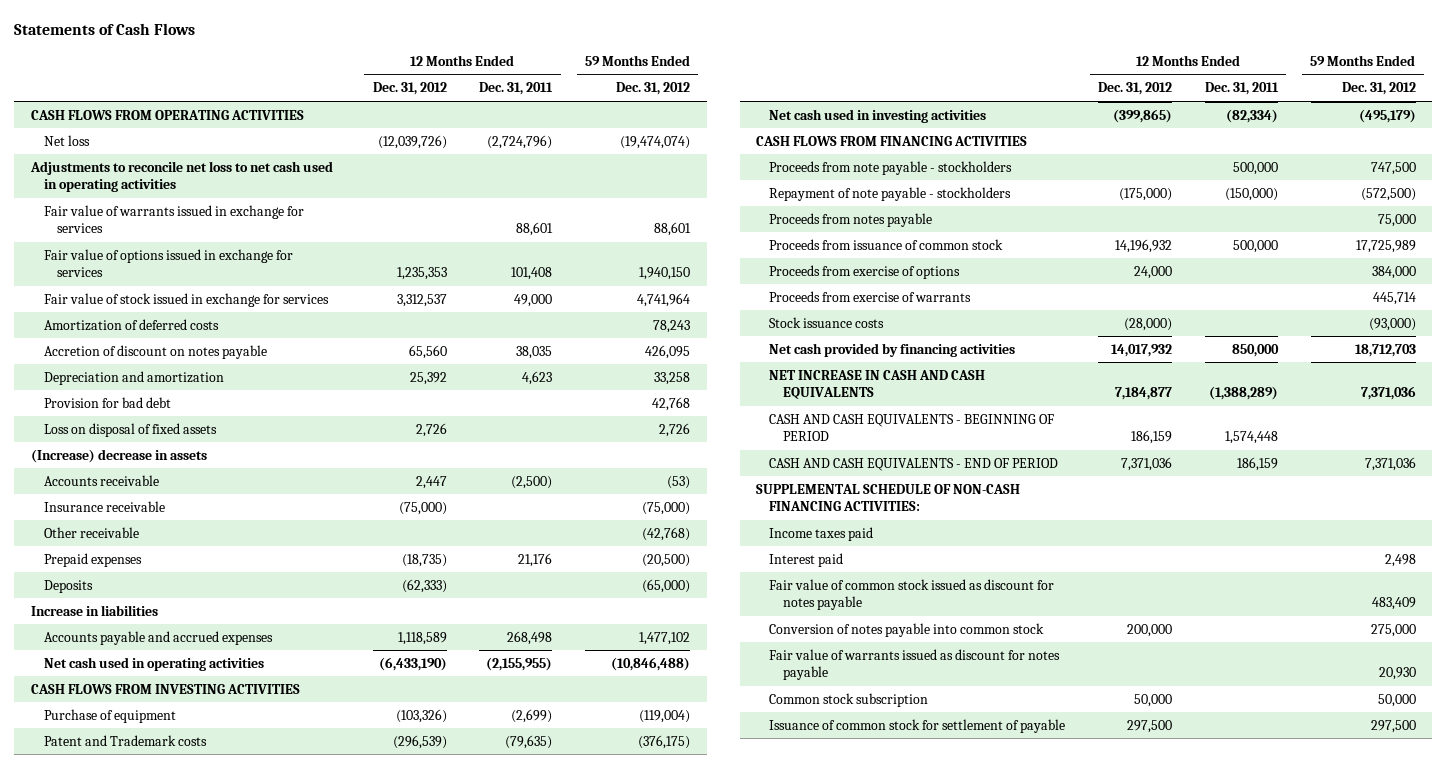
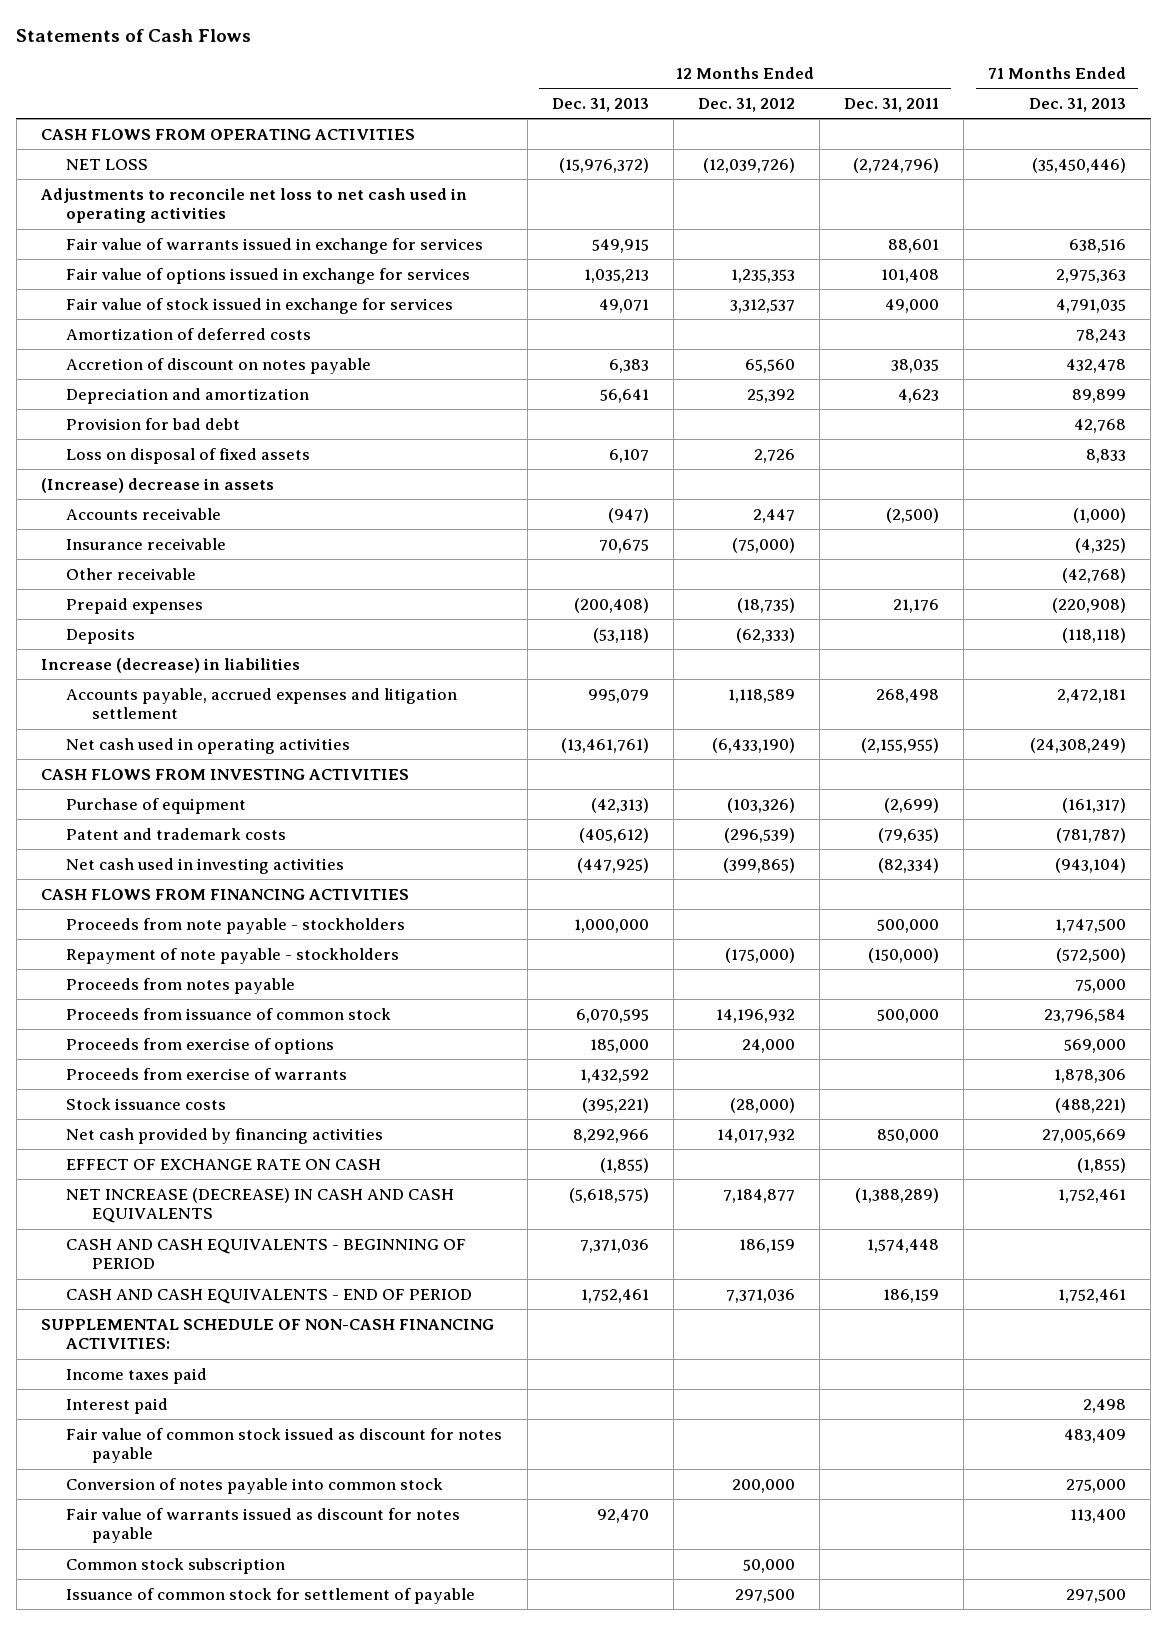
- | 12 Months Ended Dec. 31, 2012 | 12 Months Ended Dec. 31, 2011 | 59 Months Ended Dec. 31, 2012
+ | 12 Months Ended Dec. 31, 2013 | 12 Months Ended Dec. 31, 2012 | 12 Months Ended Dec. 31, 2011 | 71 Months Ended Dec. 31, 2013
- Net loss | (12,039,726) | (2,724,796) | (19,474,074)
+ NET LOSS | (15,976,372) | (12,039,726) | (2,724,796) | (35,450,446)
- Increase in liabilities
- Accounts payable and accrued expenses | 1,118,589 | 268,498 | 1,477,102
+ Increase (decrease) in liabilities
+ Accounts payable, accrued expenses and litigation settlement | 995,079 | 1,118,589 | 268,498 | 2,472,181
- Patent and Trademark costs | (296,539) | (79,635) | (376,175)
+ Patent and trademark costs | (405,612) | (296,539) | (79,635) | (781,787)
- NET INCREASE IN CASH AND CASH EQUIVALENTS | 7,184,877 | (1,388,289) | 7,371,036
+ EFFECT OF EXCHANGE RATE ON CASH | (1,855) | | | (1,855)
+ NET INCREASE (DECREASE) IN CASH AND CASH EQUIVALENTS | (5,618,575) | 7,184,877 | (1,388,289) | 1,752,461

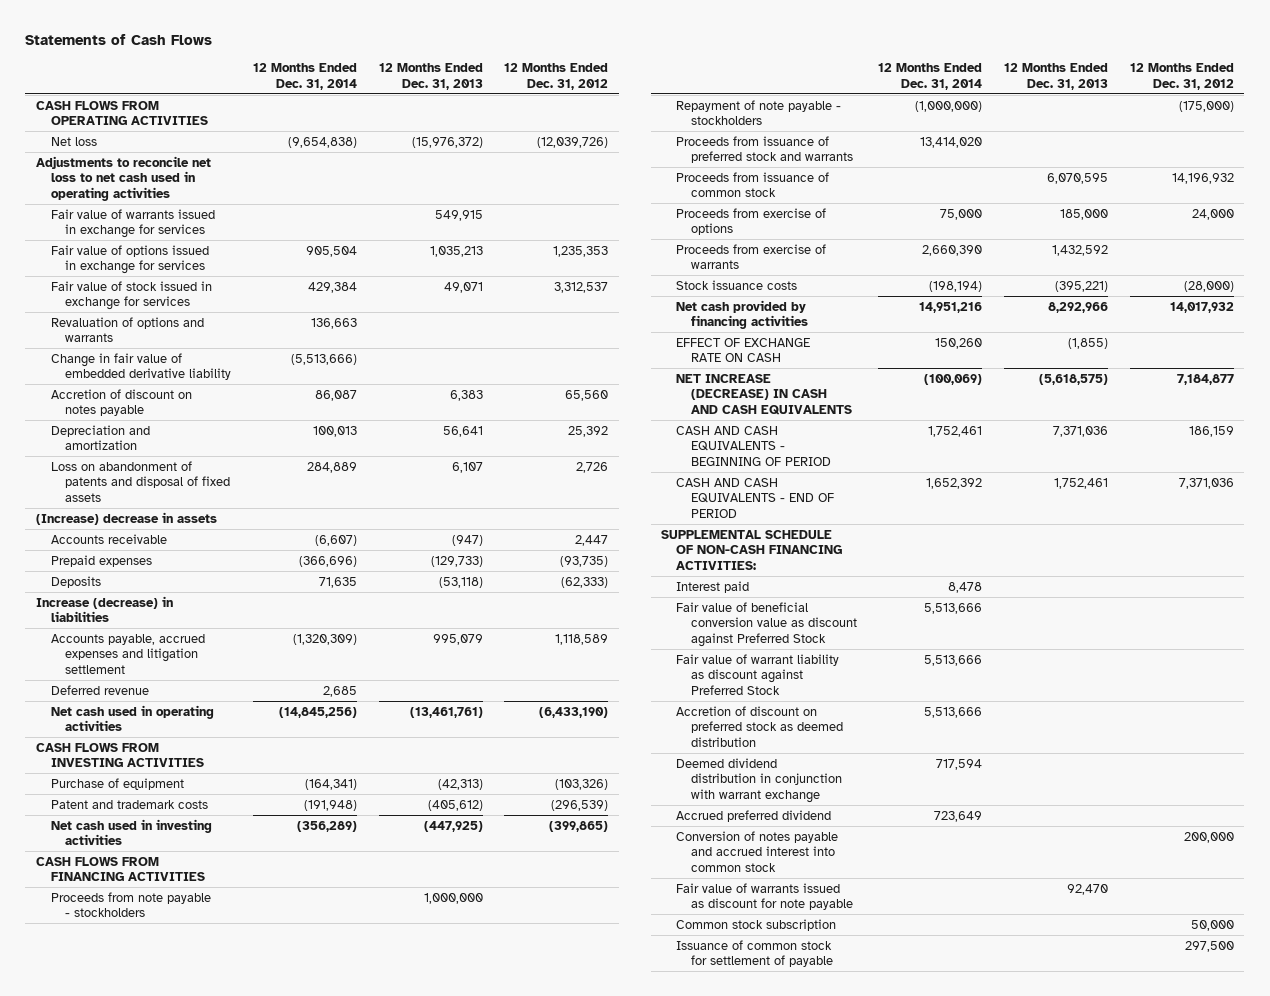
- | 12 Months Ended Dec. 31, 2013 | 12 Months Ended Dec. 31, 2012 | 12 Months Ended Dec. 31, 2011 | 71 Months Ended Dec. 31, 2013
+ | 12 Months Ended Dec. 31, 2014 | 12 Months Ended Dec. 31, 2013 | 12 Months Ended Dec. 31, 2012
- NET LOSS | (15,976,372) | (12,039,726) | (2,724,796) | (35,450,446)
+ Net loss | (9,654,838) | (15,976,372) | (12,039,726)
- Amortization of deferred costs | | | | 78,243
+ Revaluation of options and warrants | 136,663 | |
+ Change in fair value of embedded derivative liability | (5,513,666) | |
- Provision for bad debt | | | | 42,768
- Loss on disposal of fixed assets | 6,107 | 2,726 | | 8,833
+ Loss on abandonment of patents and disposal of fixed assets | 284,889 | 6,107 | 2,726
- Insurance receivable | 70,675 | (75,000) | | (4,325)
- Other receivable | | | | (42,768)
- Prepaid expenses | (200,408) | (18,735) | 21,176 | (220,908)
+ Prepaid expenses | (366,696) | (129,733) | (93,735)
+ Deferred revenue | 2,685 | |
- Proceeds from notes payable | | | | 75,000
+ Proceeds from issuance of preferred stock and warrants | 13,414,020 | |
- Income taxes paid
- Fair value of common stock issued as discount for notes payable | | | | 483,409
- Conversion of notes payable into common stock | | 200,000 | | 275,000
- Fair value of warrants issued as discount for notes payable | 92,470 | | | 113,400
+ Fair value of beneficial conversion value as discount against Preferred Stock | 5,513,666 | |
+ Fair value of warrant liability as discount against Preferred Stock | 5,513,666 | |
+ Accretion of discount on preferred stock as deemed distribution | 5,513,666 | |
+ Deemed dividend distribution in conjunction with warrant exchange | 717,594 | |
+ Accrued preferred dividend | 723,649 | |
+ Conversion of notes payable and accrued interest into common stock | | | 200,000
+ Fair value of warrants issued as discount for note payable | | 92,470 |

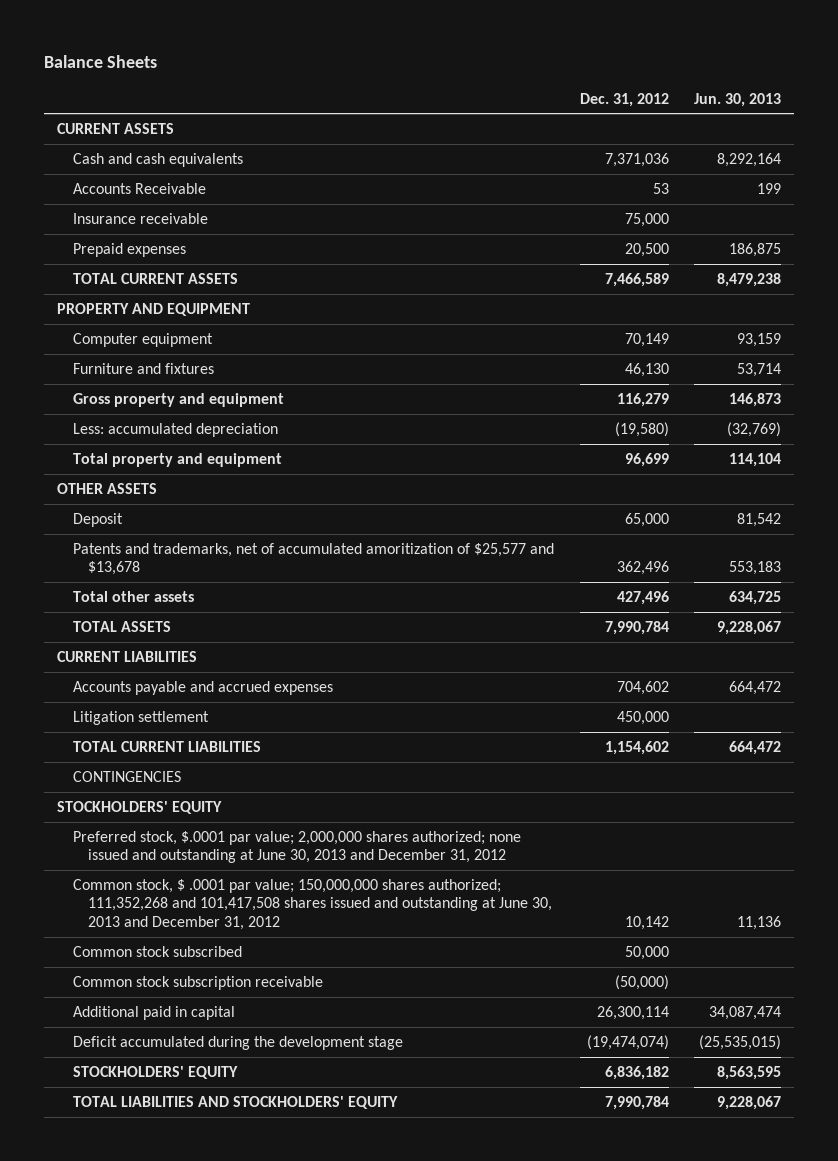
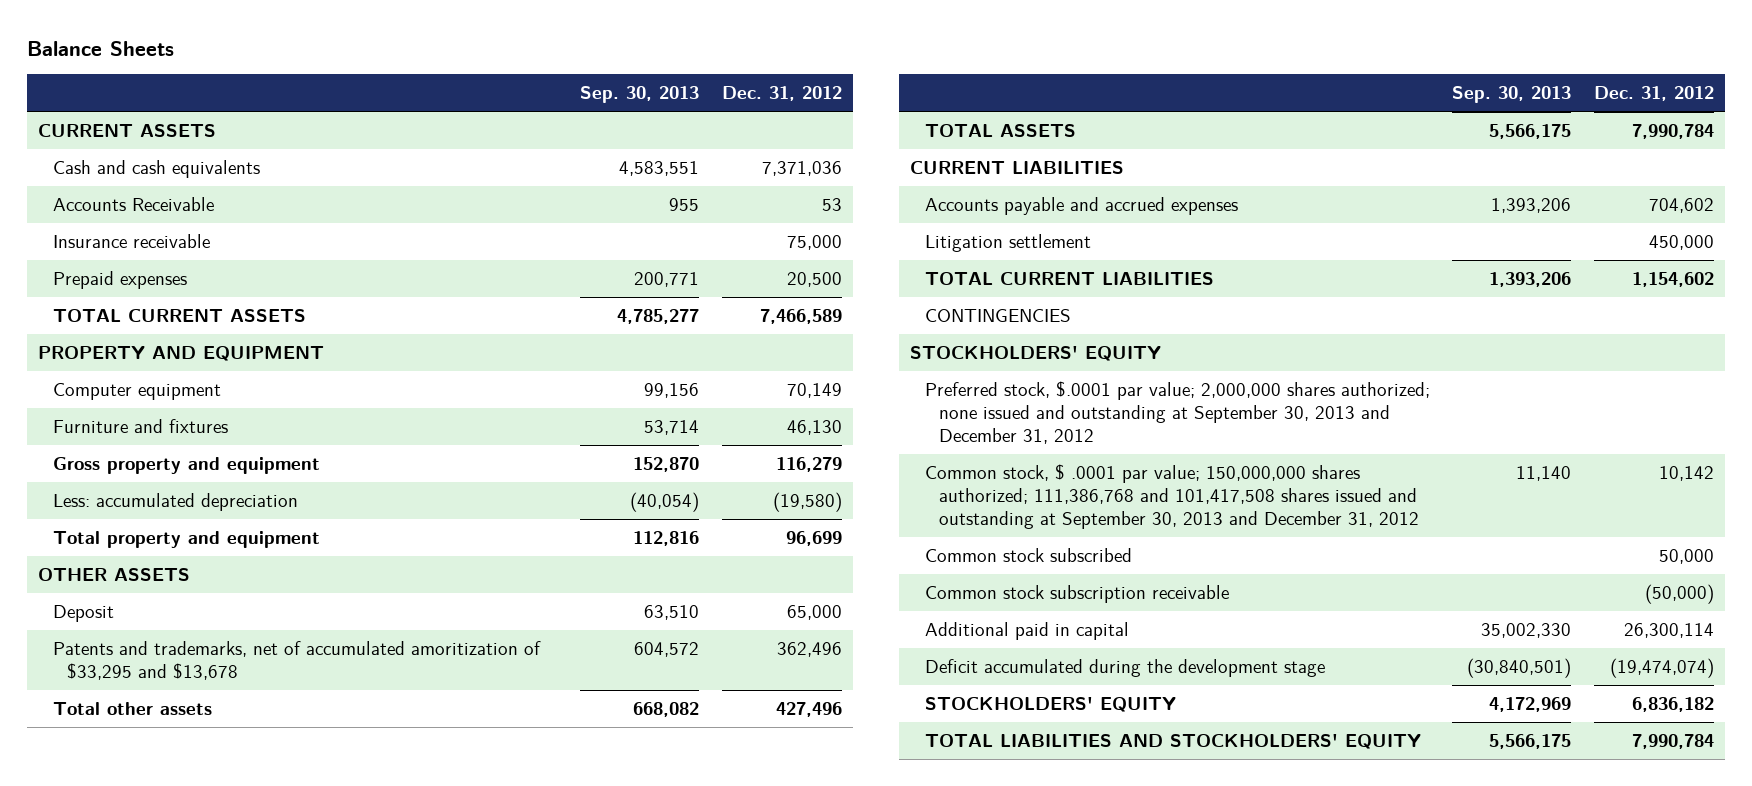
- | Dec. 31, 2012 | Jun. 30, 2013
+ | Sep. 30, 2013 | Dec. 31, 2012
- Patents and trademarks, net of accumulated amoritization of $25,577 and $13,678 | 362,496 | 553,183
+ Patents and trademarks, net of accumulated amoritization of $33,295 and $13,678 | 604,572 | 362,496
- Preferred stock, $.0001 par value; 2,000,000 shares authorized; none issued and outstanding at June 30, 2013 and December 31, 2012
- Common stock, $ .0001 par value; 150,000,000 shares authorized; 111,352,268 and 101,417,508 shares issued and outstanding at June 30, 2013 and December 31, 2012 | 10,142 | 11,136
+ Preferred stock, $.0001 par value; 2,000,000 shares authorized; none issued and outstanding at September 30, 2013 and December 31, 2012
+ Common stock, $ .0001 par value; 150,000,000 shares authorized; 111,386,768 and 101,417,508 shares issued and outstanding at September 30, 2013 and December 31, 2012 | 11,140 | 10,142

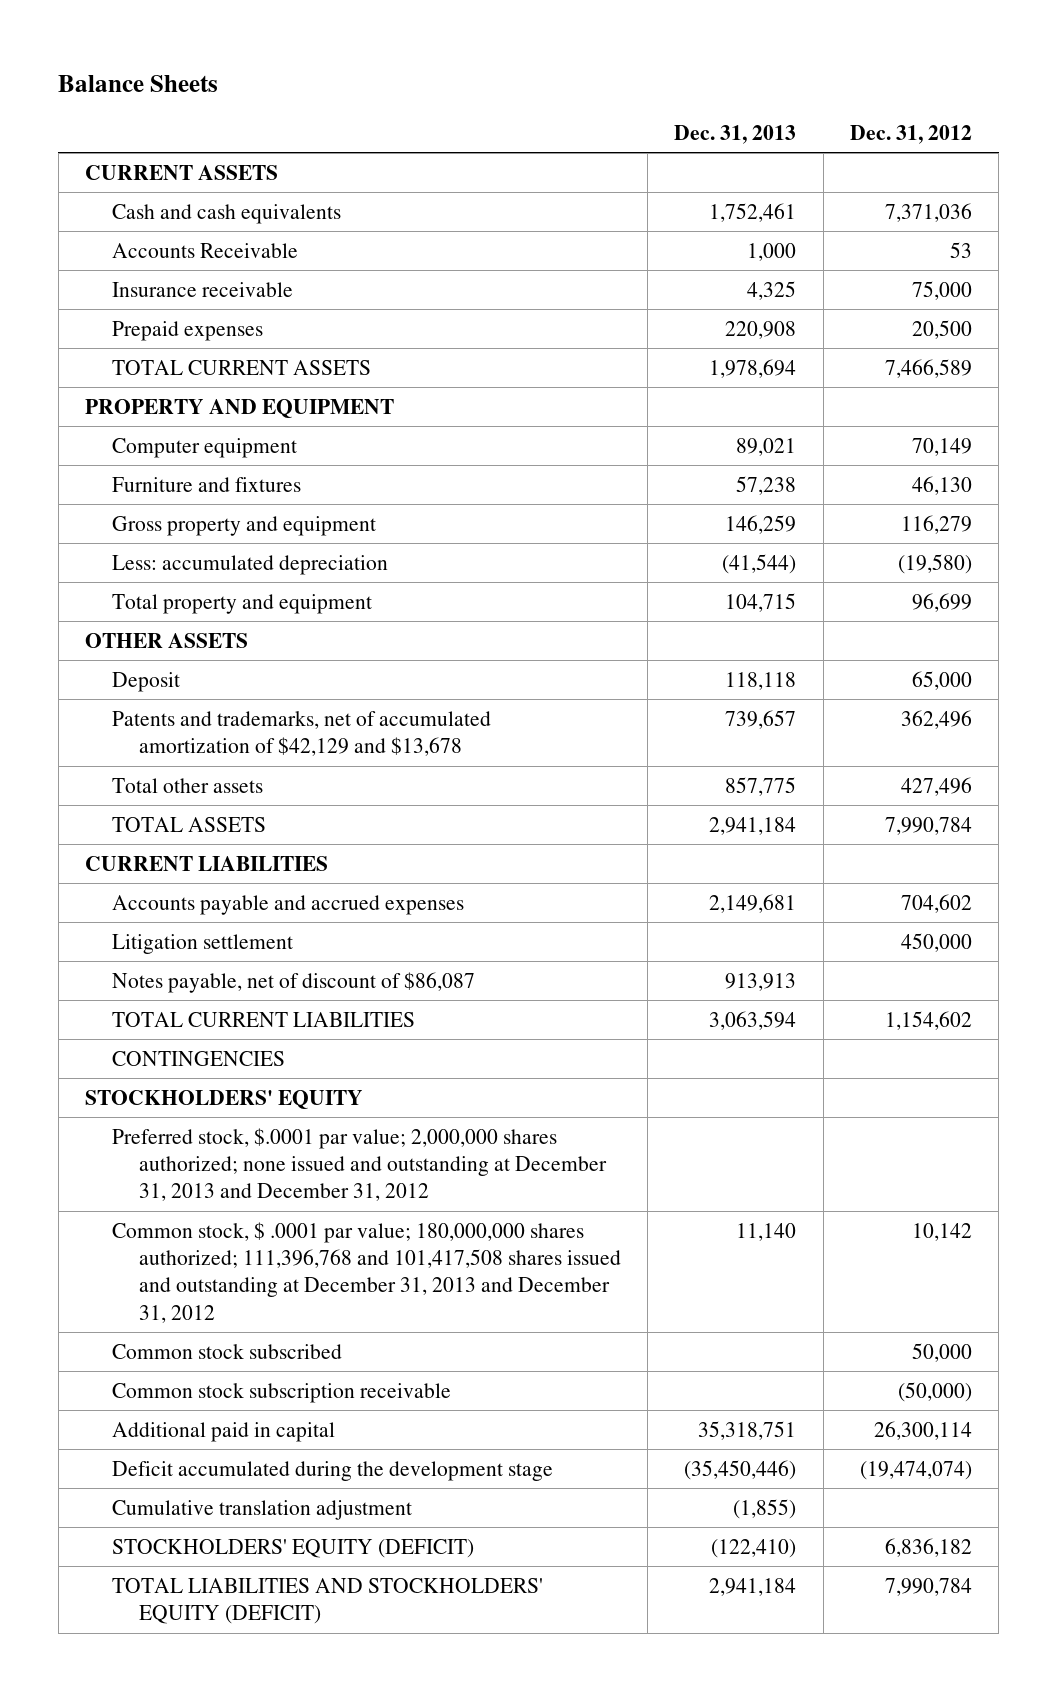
- | Sep. 30, 2013 | Dec. 31, 2012
+ | Dec. 31, 2013 | Dec. 31, 2012
- Patents and trademarks, net of accumulated amoritization of $33,295 and $13,678 | 604,572 | 362,496
+ Patents and trademarks, net of accumulated amortization of $42,129 and $13,678 | 739,657 | 362,496
+ Notes payable, net of discount of $86,087 | 913,913 |
- Preferred stock, $.0001 par value; 2,000,000 shares authorized; none issued and outstanding at September 30, 2013 and December 31, 2012
- Common stock, $ .0001 par value; 150,000,000 shares authorized; 111,386,768 and 101,417,508 shares issued and outstanding at September 30, 2013 and December 31, 2012 | 11,140 | 10,142
+ Preferred stock, $.0001 par value; 2,000,000 shares authorized; none issued and outstanding at December 31, 2013 and December 31, 2012
+ Common stock, $ .0001 par value; 180,000,000 shares authorized; 111,396,768 and 101,417,508 shares issued and outstanding at December 31, 2013 and December 31, 2012 | 11,140 | 10,142
- STOCKHOLDERS' EQUITY | 4,172,969 | 6,836,182
- TOTAL LIABILITIES AND STOCKHOLDERS' EQUITY | 5,566,175 | 7,990,784
+ Cumulative translation adjustment | (1,855) |
+ STOCKHOLDERS' EQUITY (DEFICIT) | (122,410) | 6,836,182
+ TOTAL LIABILITIES AND STOCKHOLDERS' EQUITY (DEFICIT) | 2,941,184 | 7,990,784

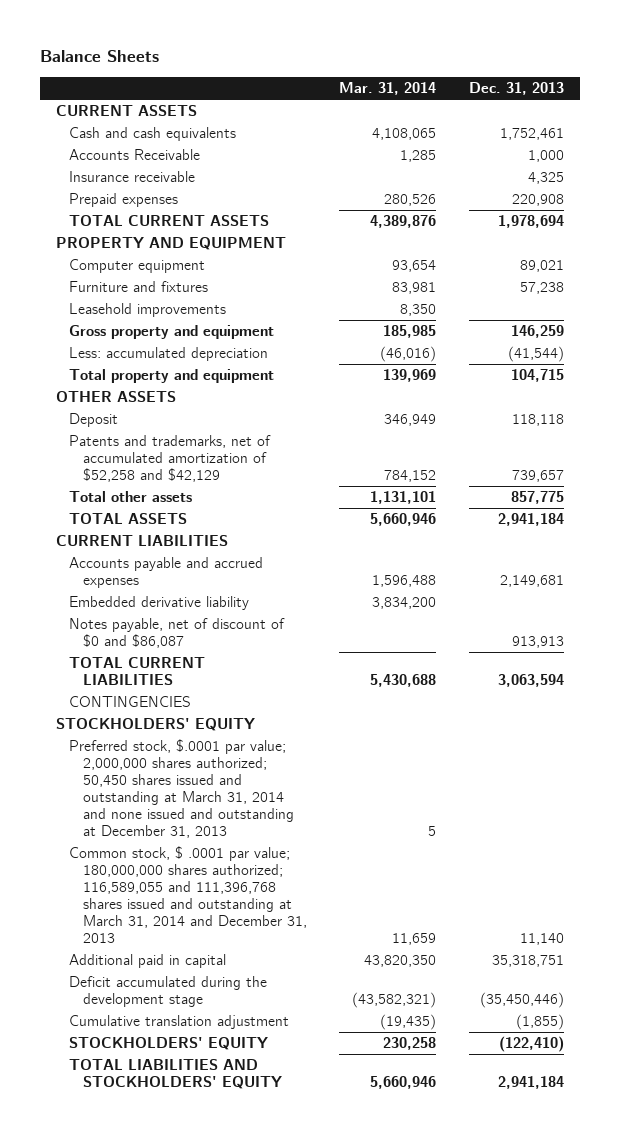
- | Dec. 31, 2013 | Dec. 31, 2012
+ | Mar. 31, 2014 | Dec. 31, 2013
+ Leasehold improvements | 8,350 |
- Patents and trademarks, net of accumulated amortization of $42,129 and $13,678 | 739,657 | 362,496
+ Patents and trademarks, net of accumulated amortization of $52,258 and $42,129 | 784,152 | 739,657
- Litigation settlement | | 450,000
- Notes payable, net of discount of $86,087 | 913,913 |
+ Embedded derivative liability | 3,834,200 |
+ Notes payable, net of discount of $0 and $86,087 | | 913,913
- Preferred stock, $.0001 par value; 2,000,000 shares authorized; none issued and outstanding at December 31, 2013 and December 31, 2012
- Common stock, $ .0001 par value; 180,000,000 shares authorized; 111,396,768 and 101,417,508 shares issued and outstanding at December 31, 2013 and December 31, 2012 | 11,140 | 10,142
- Common stock subscribed | | 50,000
- Common stock subscription receivable | | (50,000)
+ Preferred stock, $.0001 par value; 2,000,000 shares authorized; 50,450 shares issued and outstanding at March 31, 2014 and none issued and outstanding at December 31, 2013 | 5 |
+ Common stock, $ .0001 par value; 180,000,000 shares authorized; 116,589,055 and 111,396,768 shares issued and outstanding at March 31, 2014 and December 31, 2013 | 11,659 | 11,140
- STOCKHOLDERS' EQUITY (DEFICIT) | (122,410) | 6,836,182
- TOTAL LIABILITIES AND STOCKHOLDERS' EQUITY (DEFICIT) | 2,941,184 | 7,990,784
+ STOCKHOLDERS' EQUITY | 230,258 | (122,410)
+ TOTAL LIABILITIES AND STOCKHOLDERS' EQUITY | 5,660,946 | 2,941,184

